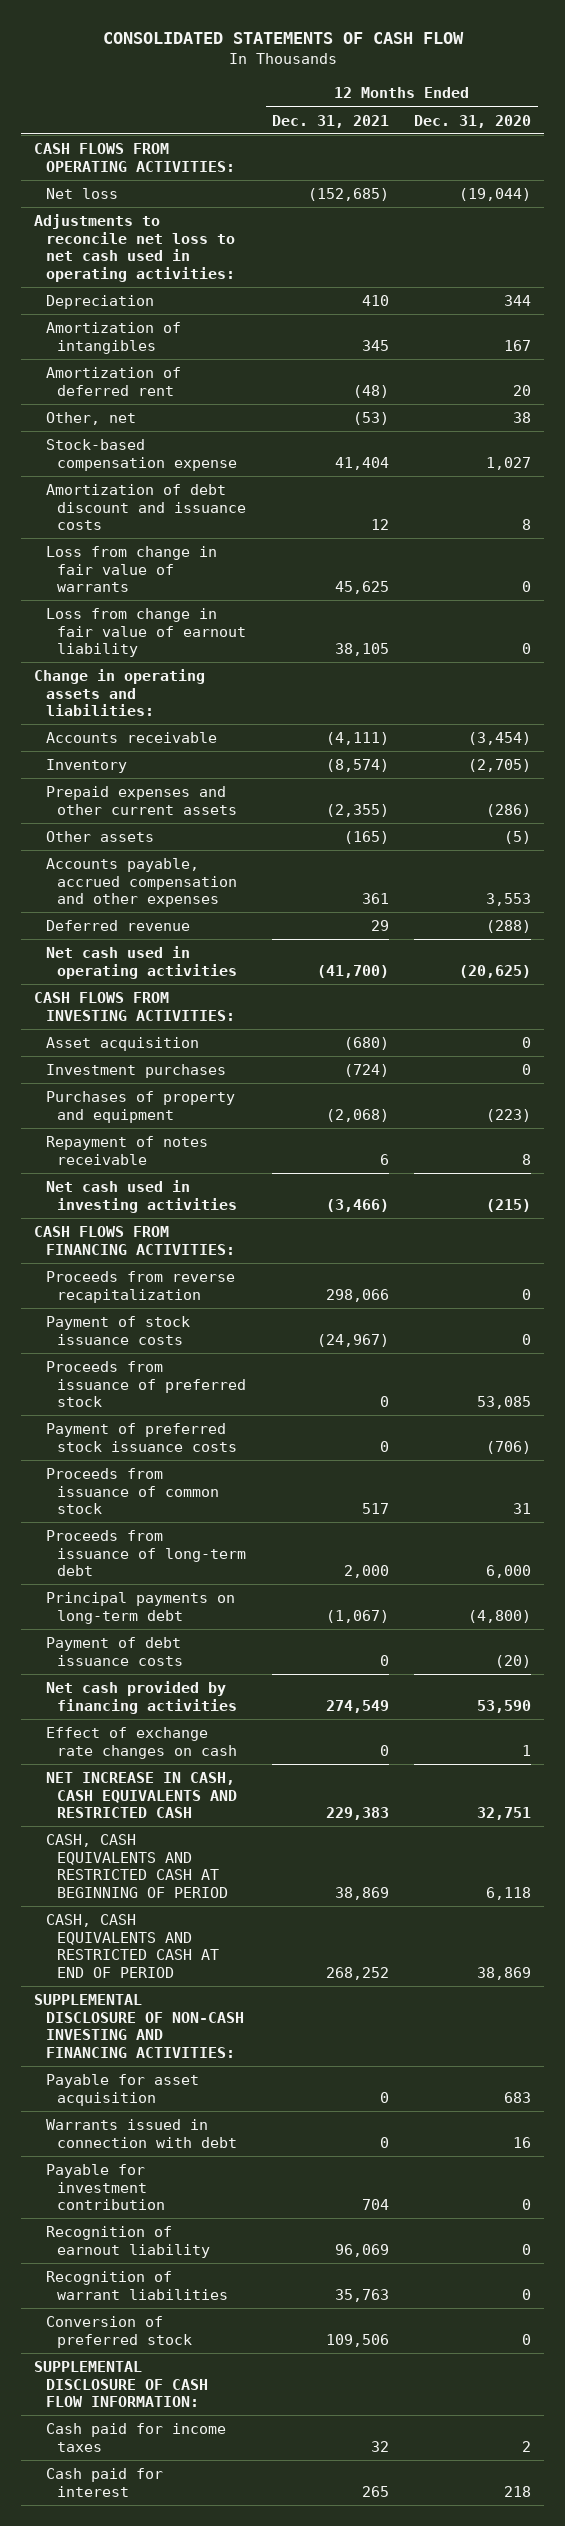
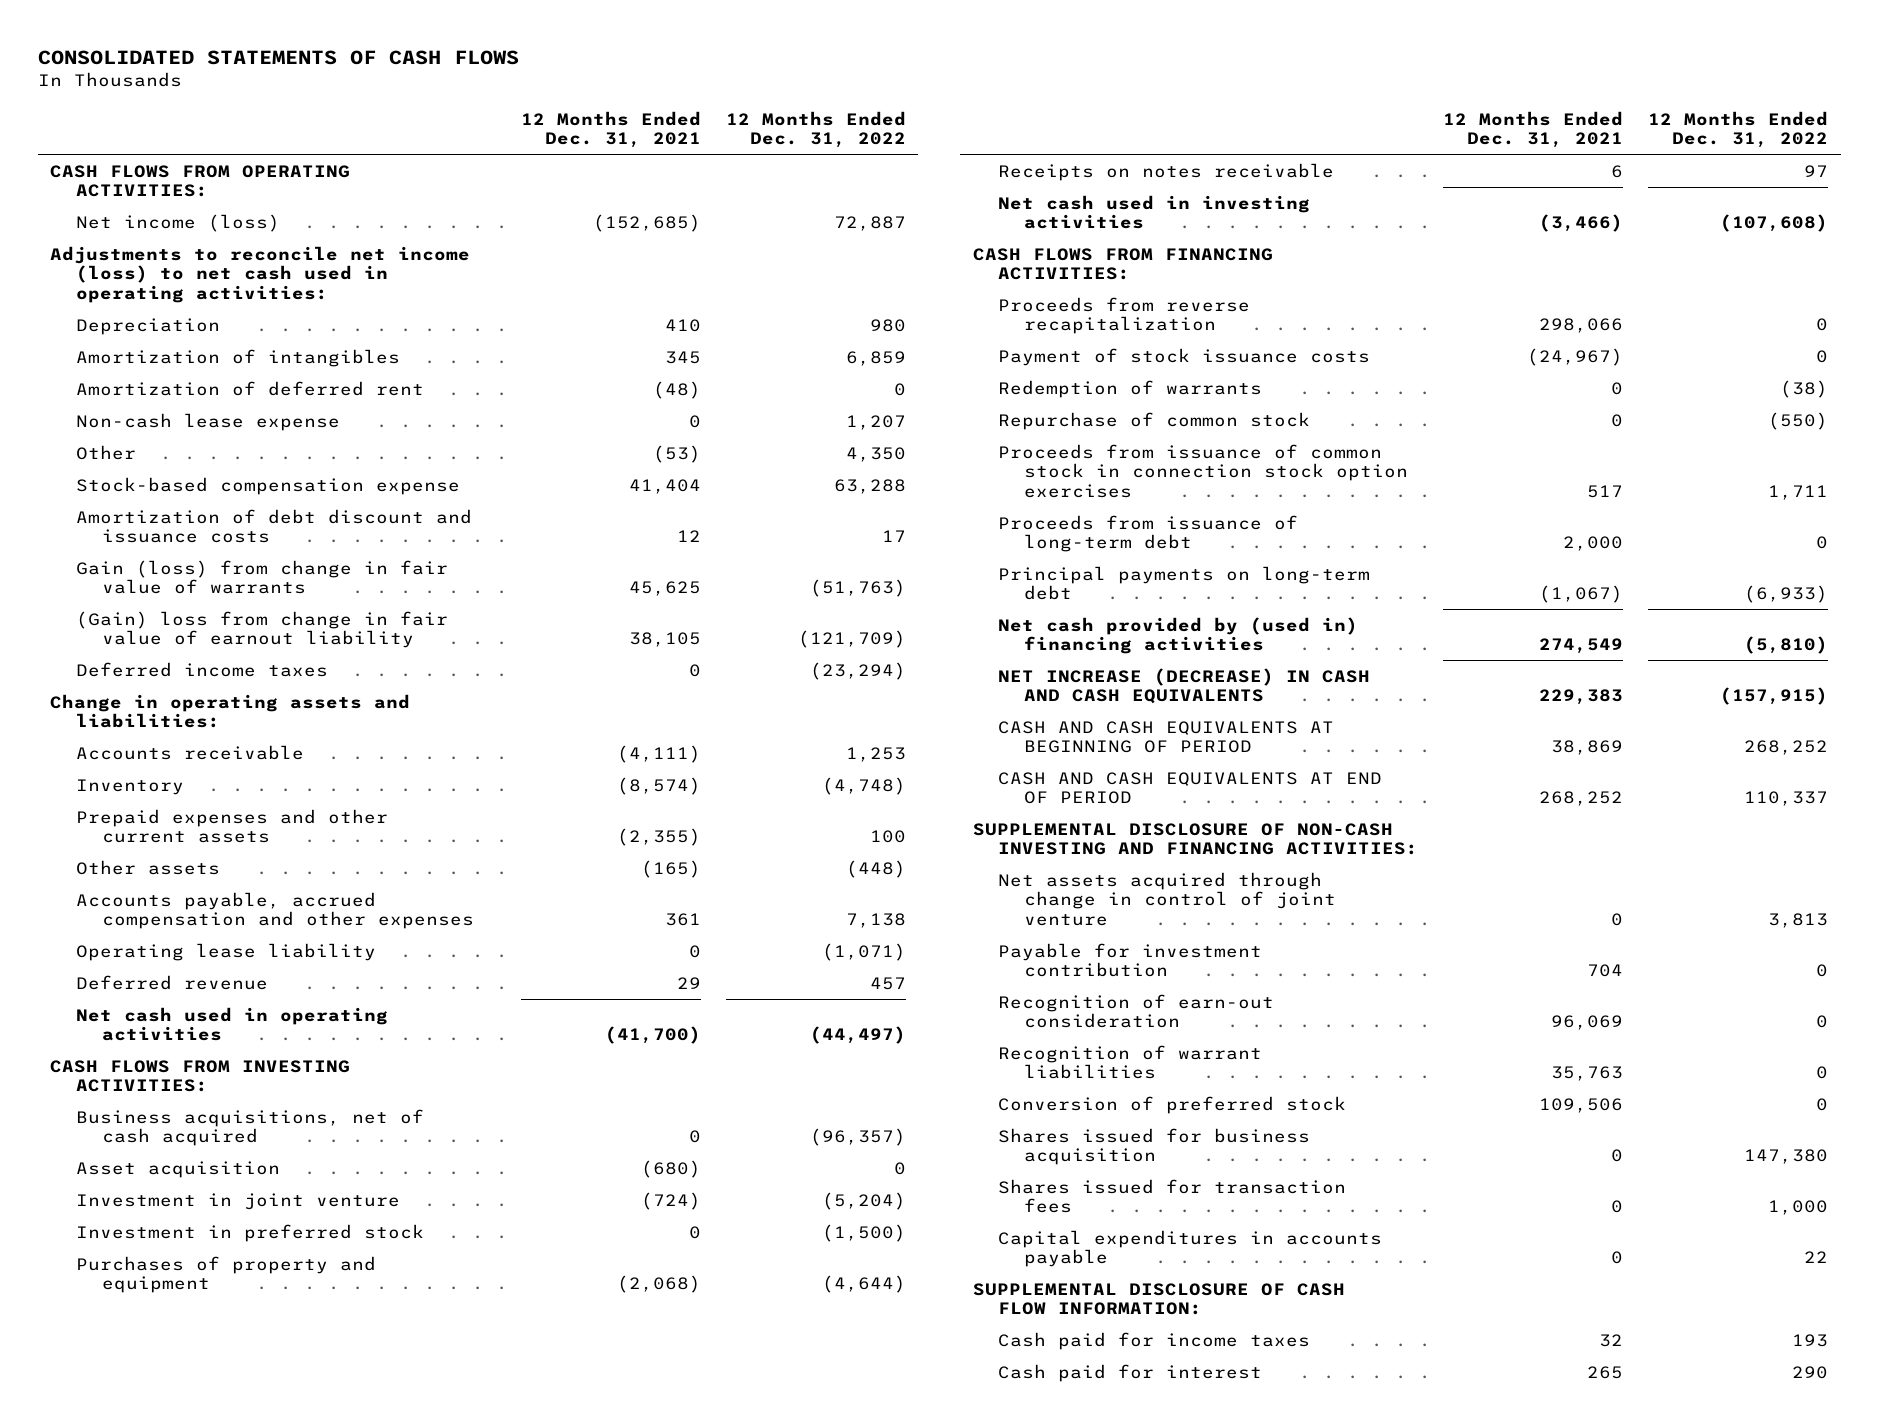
- CONSOLIDATED STATEMENTS OF CASH FLOW
+ CONSOLIDATED STATEMENTS OF CASH FLOWS
- | 12 Months Ended Dec. 31, 2021 | 12 Months Ended Dec. 31, 2020
+ | 12 Months Ended Dec. 31, 2021 | 12 Months Ended Dec. 31, 2022
- Net loss | (152,685) | (19,044)
- Adjustments to reconcile net loss to net cash used in operating activities:
+ Net income (loss) | (152,685) | 72,887
+ Adjustments to reconcile net income (loss) to net cash used in operating activities:
- Other, net | (53) | 38
+ Non-cash lease expense | 0 | 1,207
+ Other | (53) | 4,350
- Loss from change in fair value of warrants | 45,625 | 0
- Loss from change in fair value of earnout liability | 38,105 | 0
+ Gain (loss) from change in fair value of warrants | 45,625 | (51,763)
+ (Gain) loss from change in fair value of earnout liability | 38,105 | (121,709)
+ Deferred income taxes | 0 | (23,294)
+ Operating lease liability | 0 | (1,071)
+ Business acquisitions, net of cash acquired | 0 | (96,357)
- Investment purchases | (724) | 0
+ Investment in joint venture | (724) | (5,204)
+ Investment in preferred stock | 0 | (1,500)
- Repayment of notes receivable | 6 | 8
+ Receipts on notes receivable | 6 | 97
- Proceeds from issuance of preferred stock | 0 | 53,085
- Payment of preferred stock issuance costs | 0 | (706)
- Proceeds from issuance of common stock | 517 | 31
+ Redemption of warrants | 0 | (38)
+ Repurchase of common stock | 0 | (550)
+ Proceeds from issuance of common stock in connection stock option exercises | 517 | 1,711
- Payment of debt issuance costs | 0 | (20)
- Net cash provided by financing activities | 274,549 | 53,590
- Effect of exchange rate changes on cash | 0 | 1
- NET INCREASE IN CASH, CASH EQUIVALENTS AND RESTRICTED CASH | 229,383 | 32,751
- CASH, CASH EQUIVALENTS AND RESTRICTED CASH AT BEGINNING OF PERIOD | 38,869 | 6,118
- CASH, CASH EQUIVALENTS AND RESTRICTED CASH AT END OF PERIOD | 268,252 | 38,869
+ Net cash provided by (used in) financing activities | 274,549 | (5,810)
+ NET INCREASE (DECREASE) IN CASH AND CASH EQUIVALENTS | 229,383 | (157,915)
+ CASH AND CASH EQUIVALENTS AT BEGINNING OF PERIOD | 38,869 | 268,252
+ CASH AND CASH EQUIVALENTS AT END OF PERIOD | 268,252 | 110,337
- Payable for asset acquisition | 0 | 683
- Warrants issued in connection with debt | 0 | 16
+ Net assets acquired through change in control of joint venture | 0 | 3,813
- Recognition of earnout liability | 96,069 | 0
+ Recognition of earn-out consideration | 96,069 | 0
+ Shares issued for business acquisition | 0 | 147,380
+ Shares issued for transaction fees | 0 | 1,000
+ Capital expenditures in accounts payable | 0 | 22

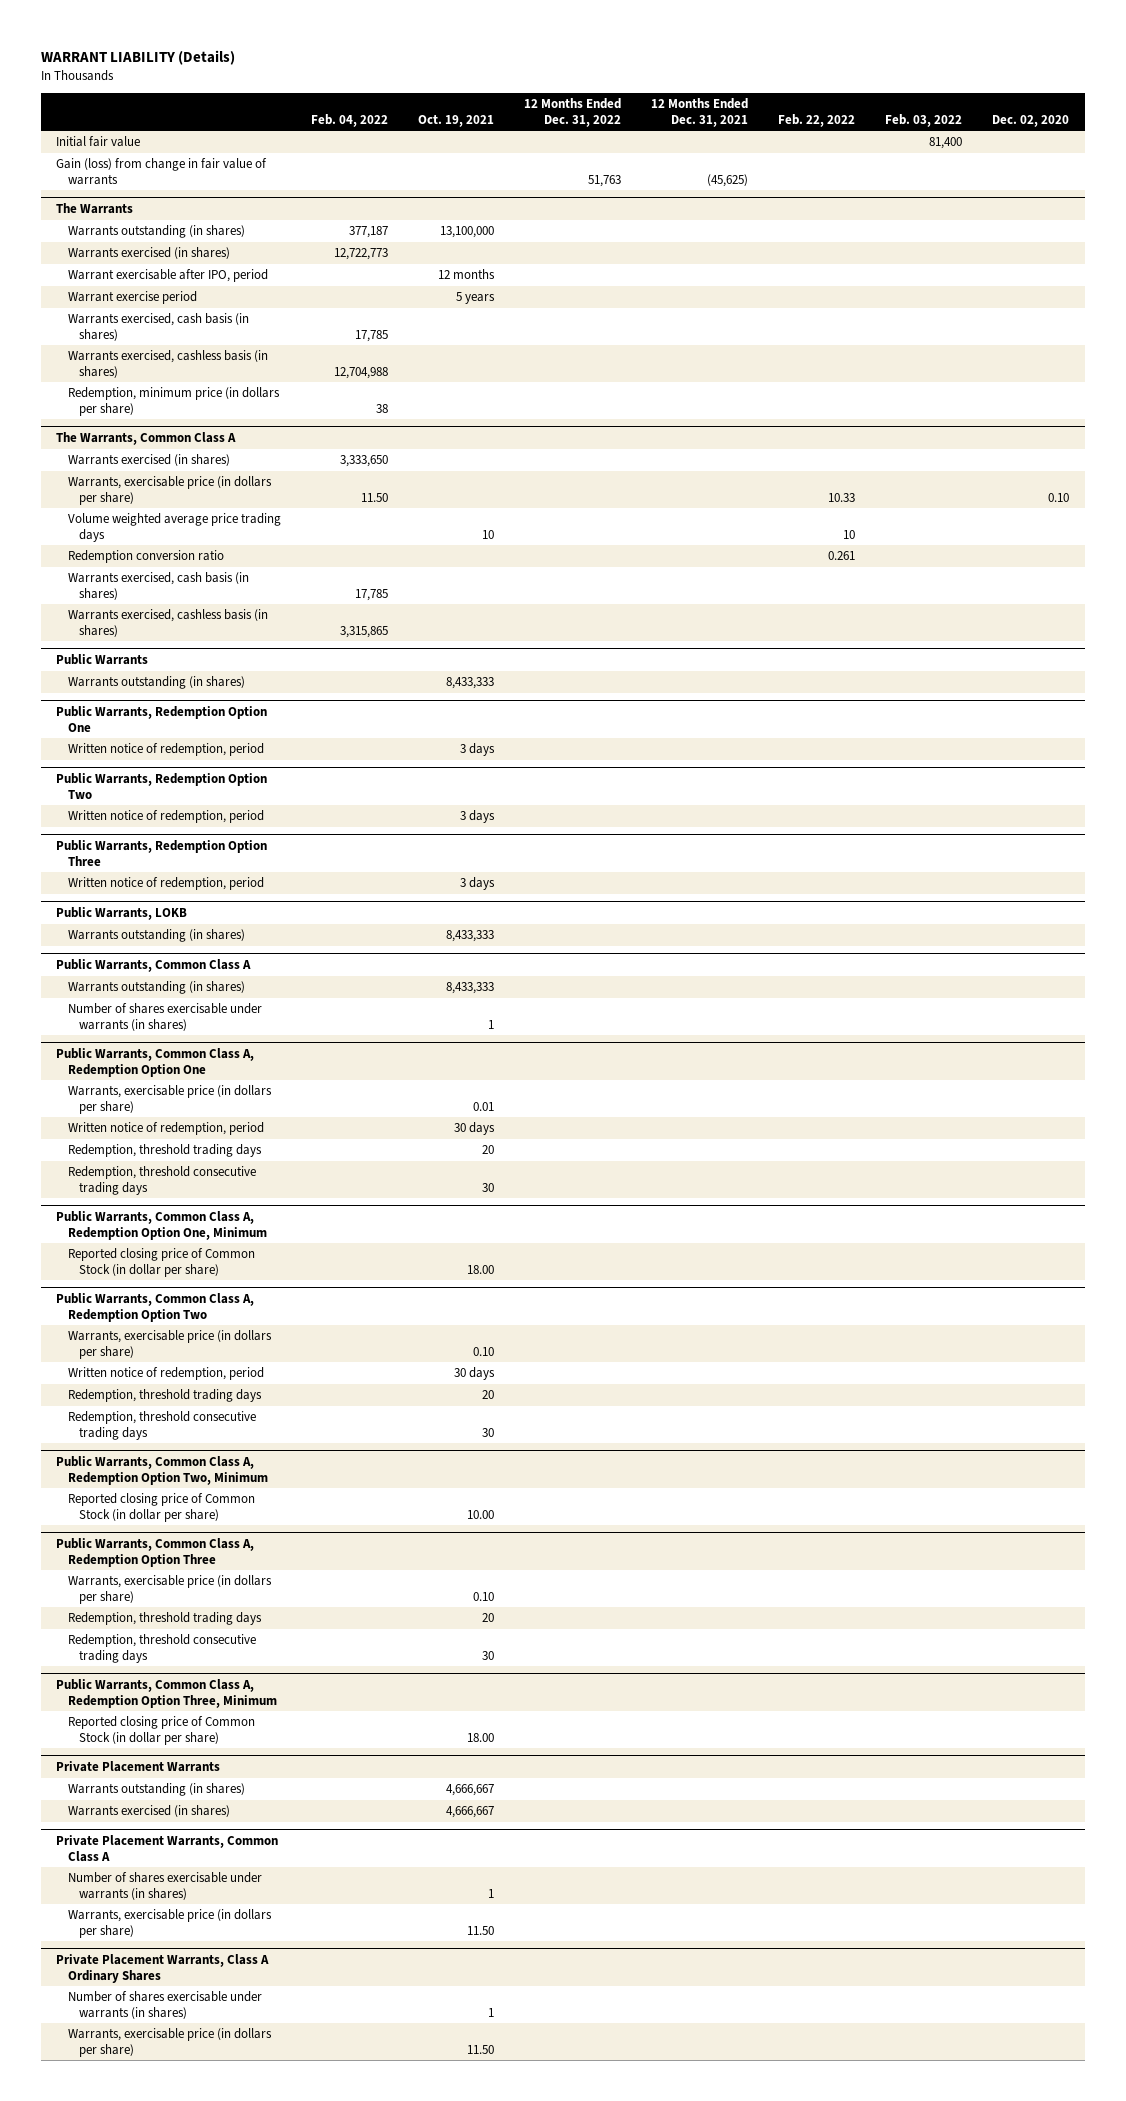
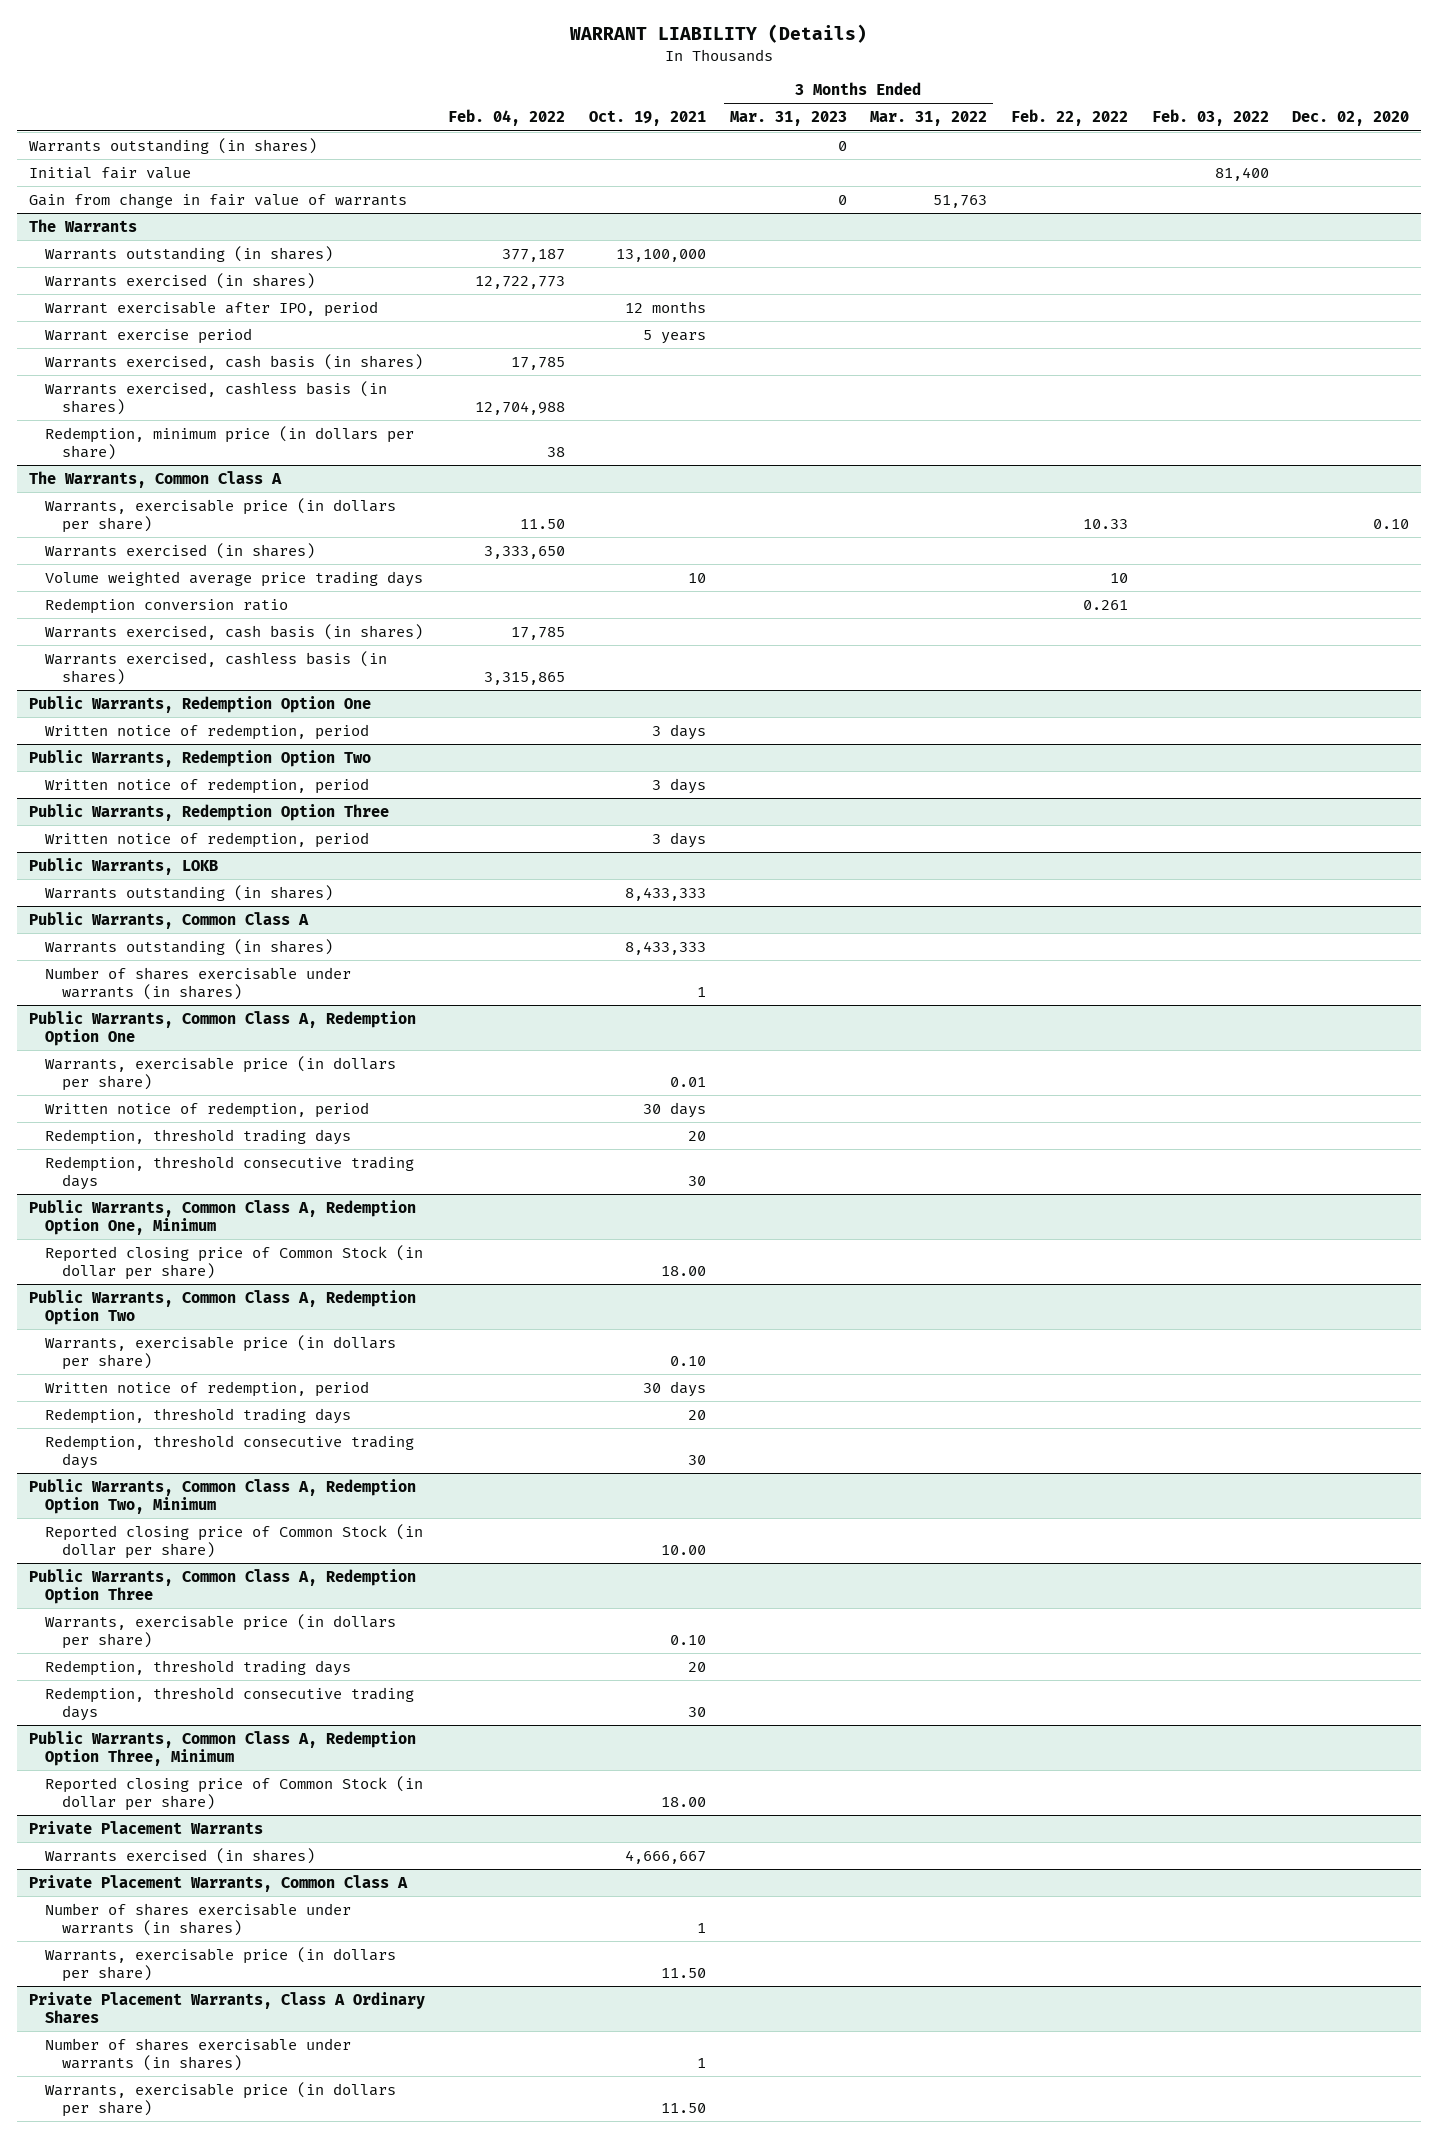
- | Feb. 04, 2022 | Oct. 19, 2021 | 12 Months Ended Dec. 31, 2022 | 12 Months Ended Dec. 31, 2021 | Feb. 22, 2022 | Feb. 03, 2022 | Dec. 02, 2020
+ | Feb. 04, 2022 | Oct. 19, 2021 | 3 Months Ended Mar. 31, 2023 | 3 Months Ended Mar. 31, 2022 | Feb. 22, 2022 | Feb. 03, 2022 | Dec. 02, 2020
+ Warrants outstanding (in shares) | | | 0 | | | |
- Gain (loss) from change in fair value of warrants | | | 51,763 | (45,625) | | |
+ Gain from change in fair value of warrants | | | 0 | 51,763 | | |
@ The Warrants, Common Class A
moved down: Warrants exercised (in shares) | 3,333,650 | | | | | |
- Public Warrants
- Warrants outstanding (in shares) | | 8,433,333 | | | | |
@ Private Placement Warrants
- Warrants outstanding (in shares) | | 4,666,667 | | | | |

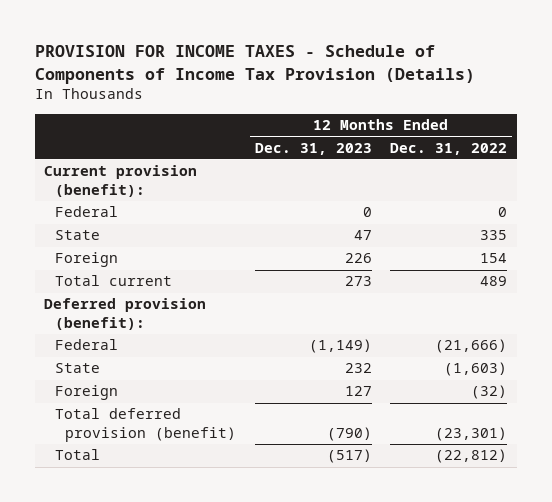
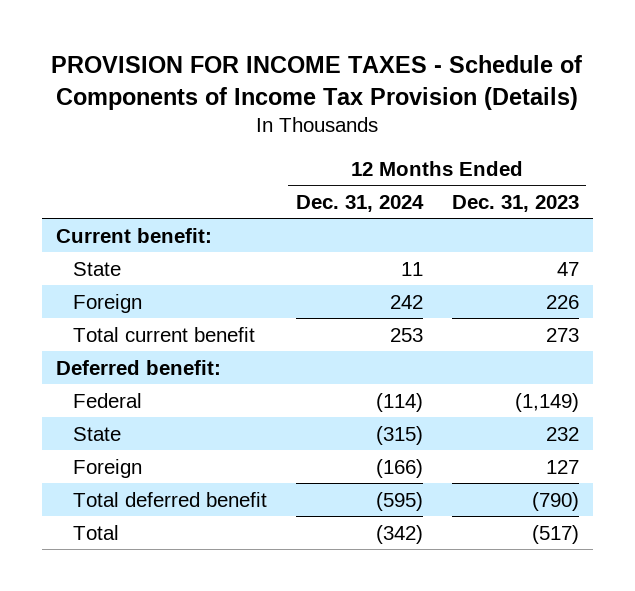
- | 12 Months Ended Dec. 31, 2023 | 12 Months Ended Dec. 31, 2022
+ | 12 Months Ended Dec. 31, 2024 | 12 Months Ended Dec. 31, 2023
- Current provision (benefit):
- Federal | 0 | 0
+ Current benefit:
- Total current | 273 | 489
- Deferred provision (benefit):
+ Total current benefit | 253 | 273
+ Deferred benefit:
- Total deferred provision (benefit) | (790) | (23,301)
+ Total deferred benefit | (595) | (790)

